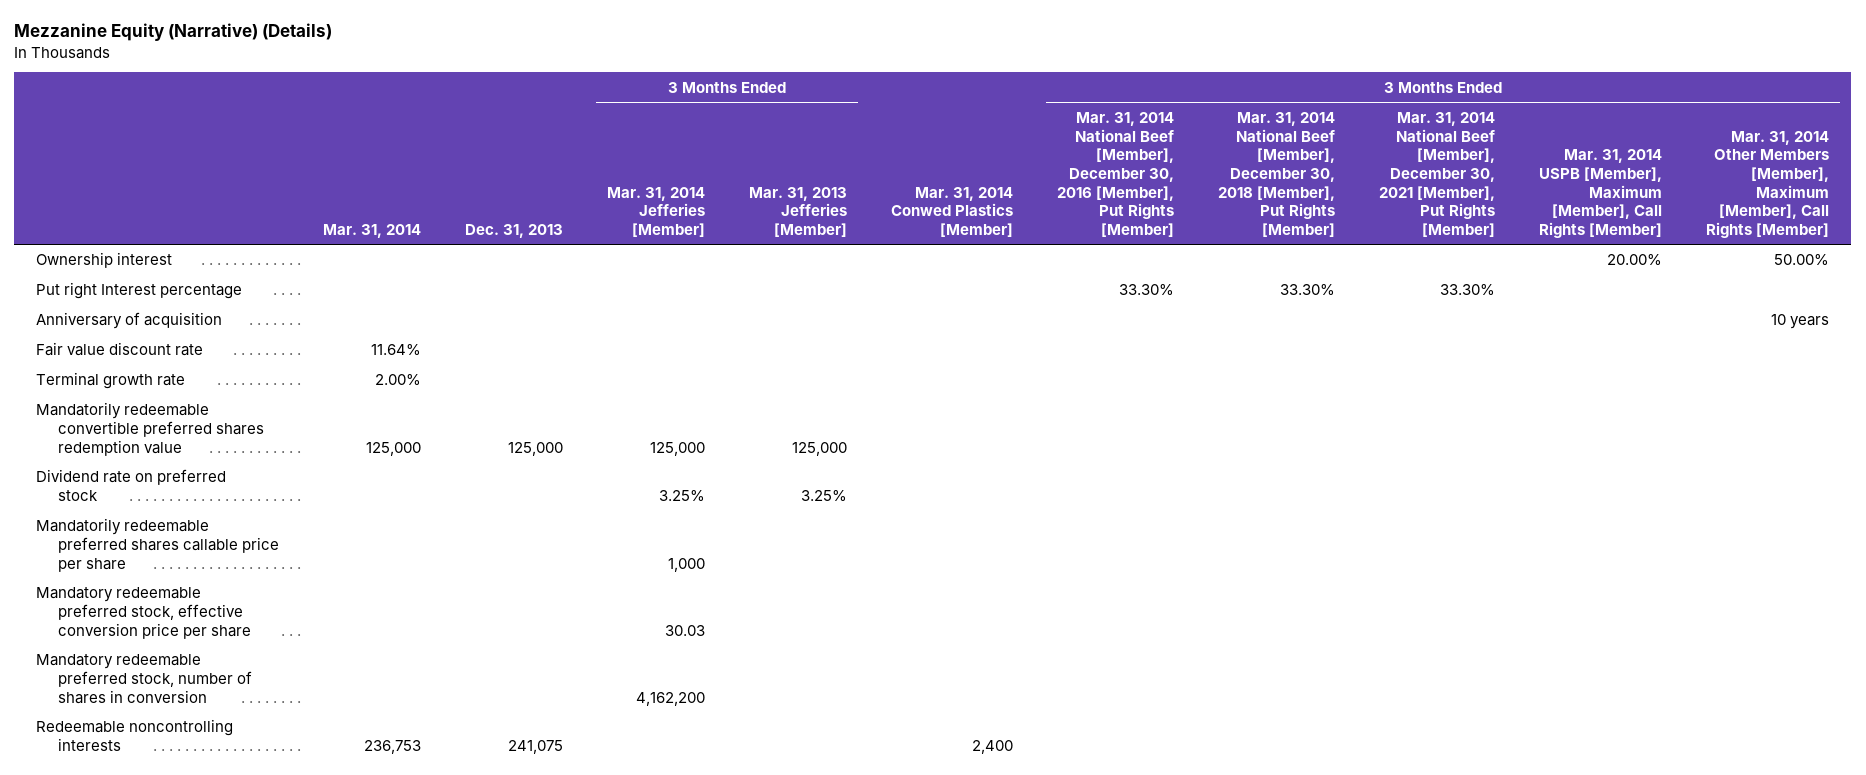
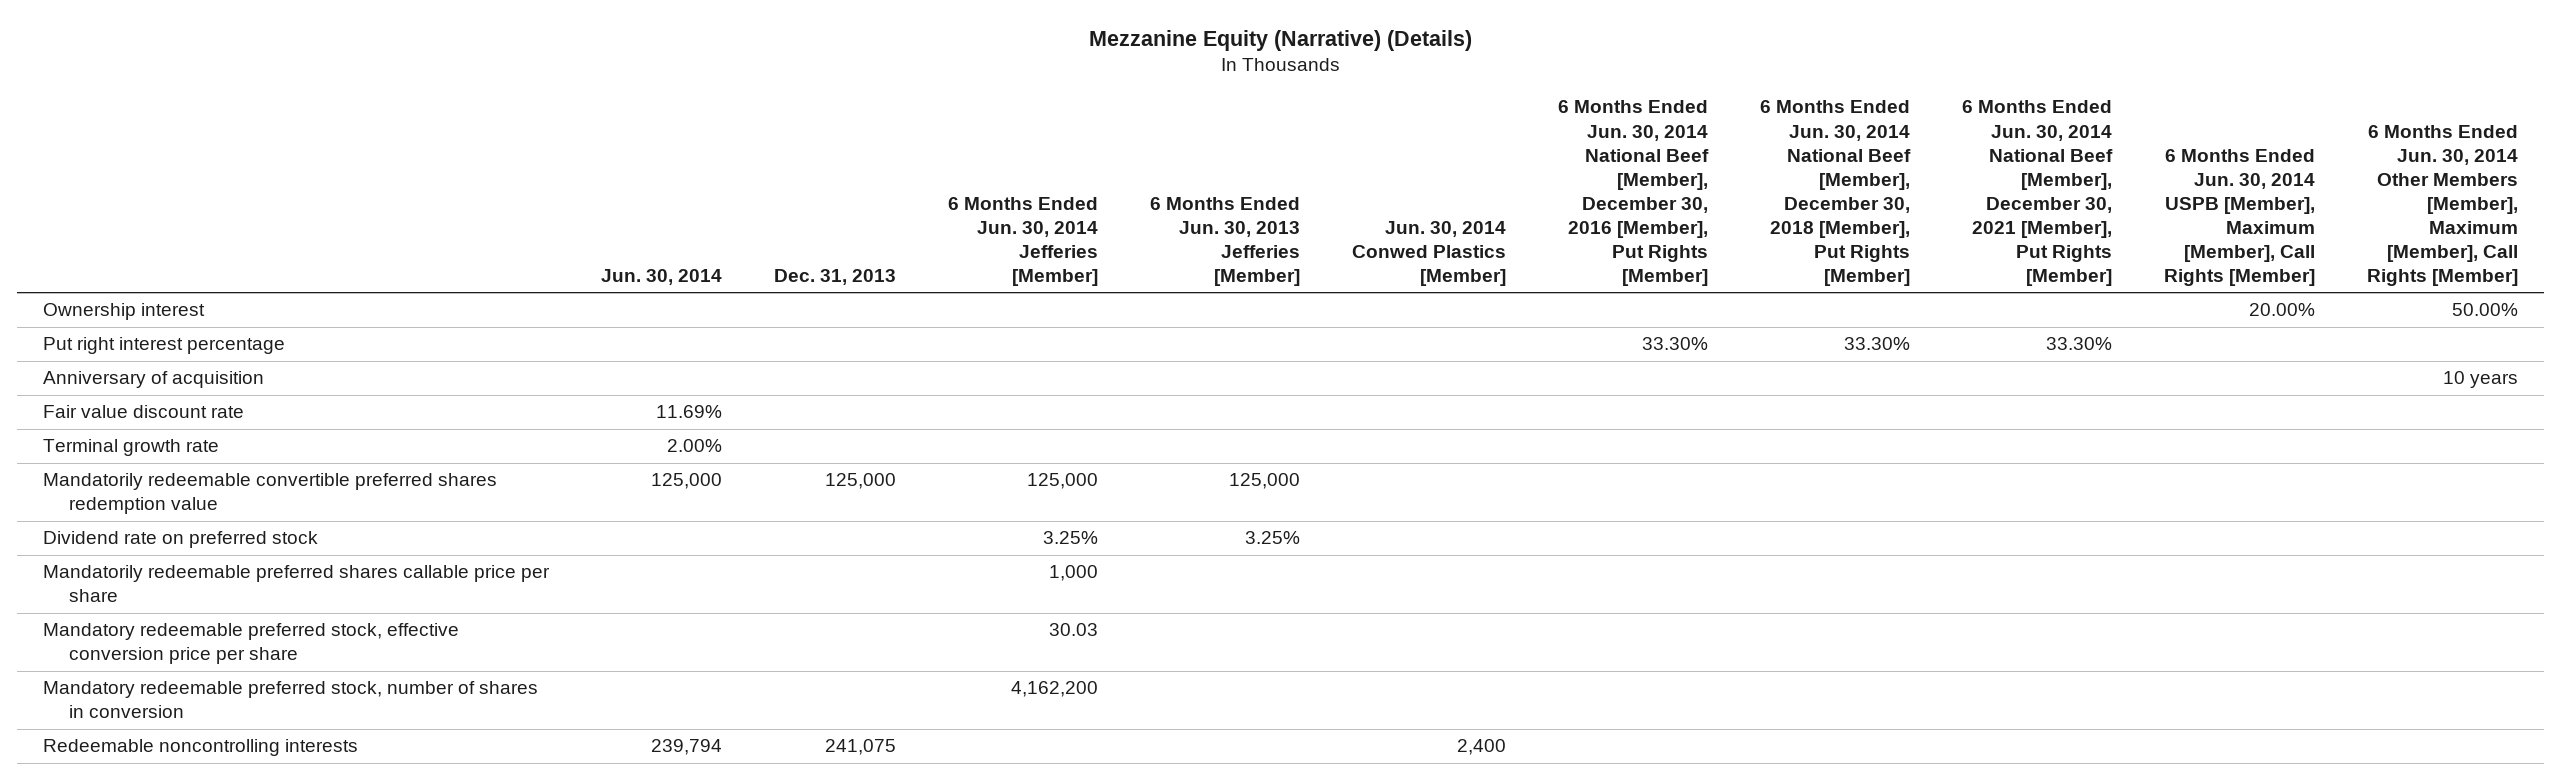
- | Mar. 31, 2014 | Dec. 31, 2013 | 3 Months Ended Mar. 31, 2014 Jefferies [Member] | 3 Months Ended Mar. 31, 2013 Jefferies [Member] | Mar. 31, 2014 Conwed Plastics [Member] | 3 Months Ended Mar. 31, 2014 National Beef [Member], December 30, 2016 [Member], Put Rights [Member] | 3 Months Ended Mar. 31, 2014 National Beef [Member], December 30, 2018 [Member], Put Rights [Member] | 3 Months Ended Mar. 31, 2014 National Beef [Member], December 30, 2021 [Member], Put Rights [Member] | 3 Months Ended Mar. 31, 2014 USPB [Member], Maximum [Member], Call Rights [Member] | 3 Months Ended Mar. 31, 2014 Other Members [Member], Maximum [Member], Call Rights [Member]
+ | Jun. 30, 2014 | Dec. 31, 2013 | 6 Months Ended Jun. 30, 2014 Jefferies [Member] | 6 Months Ended Jun. 30, 2013 Jefferies [Member] | Jun. 30, 2014 Conwed Plastics [Member] | 6 Months Ended Jun. 30, 2014 National Beef [Member], December 30, 2016 [Member], Put Rights [Member] | 6 Months Ended Jun. 30, 2014 National Beef [Member], December 30, 2018 [Member], Put Rights [Member] | 6 Months Ended Jun. 30, 2014 National Beef [Member], December 30, 2021 [Member], Put Rights [Member] | 6 Months Ended Jun. 30, 2014 USPB [Member], Maximum [Member], Call Rights [Member] | 6 Months Ended Jun. 30, 2014 Other Members [Member], Maximum [Member], Call Rights [Member]
- Put right Interest percentage | | | | | | 33.30% | 33.30% | 33.30% | |
+ Put right interest percentage | | | | | | 33.30% | 33.30% | 33.30% | |

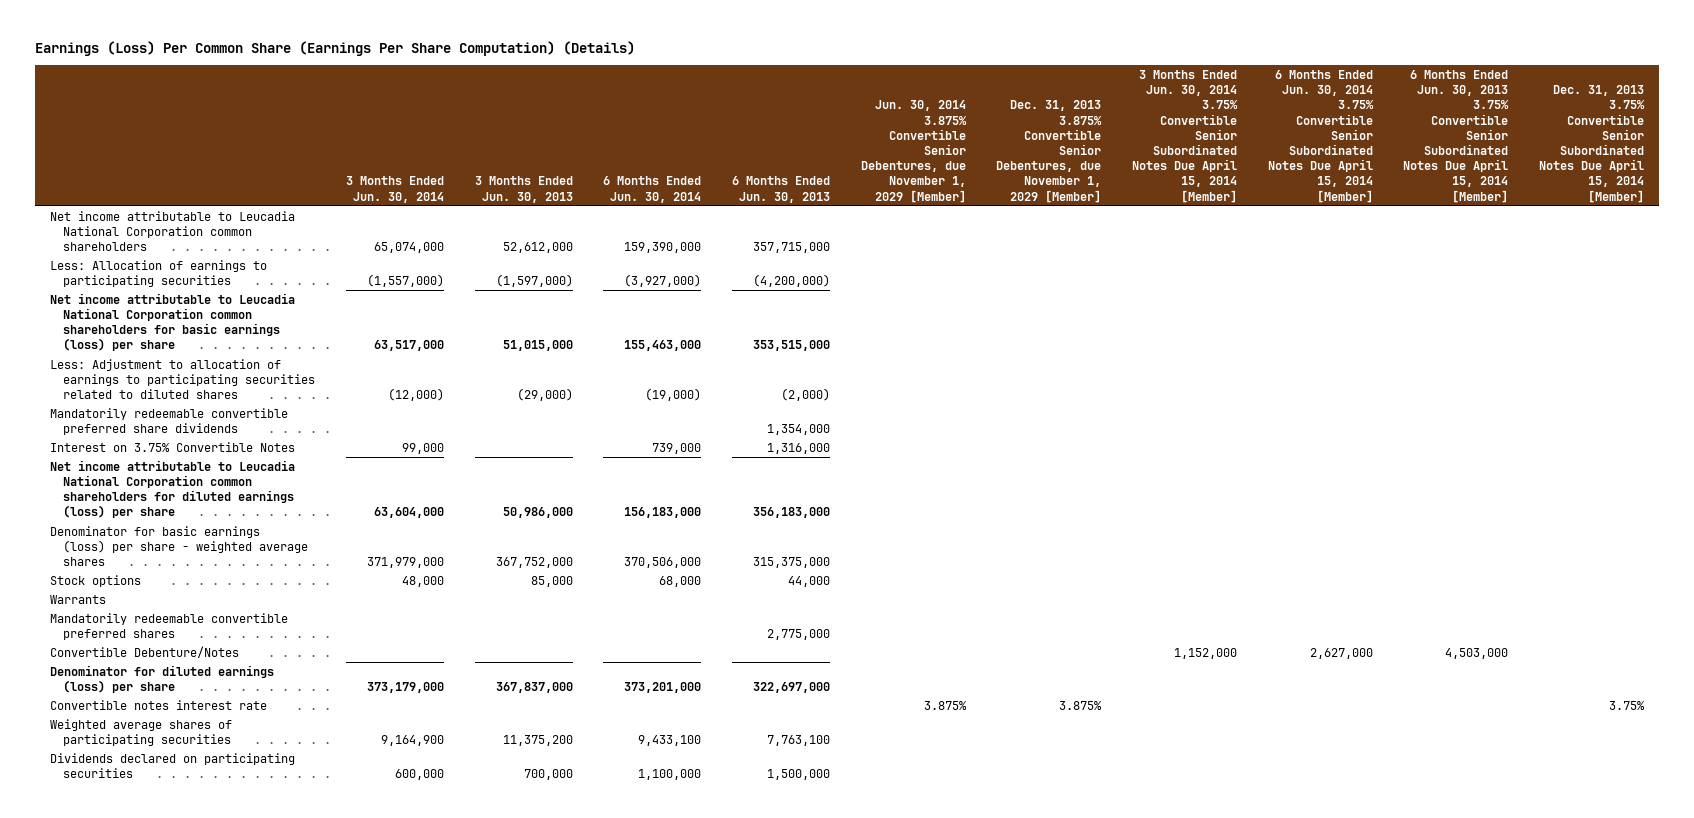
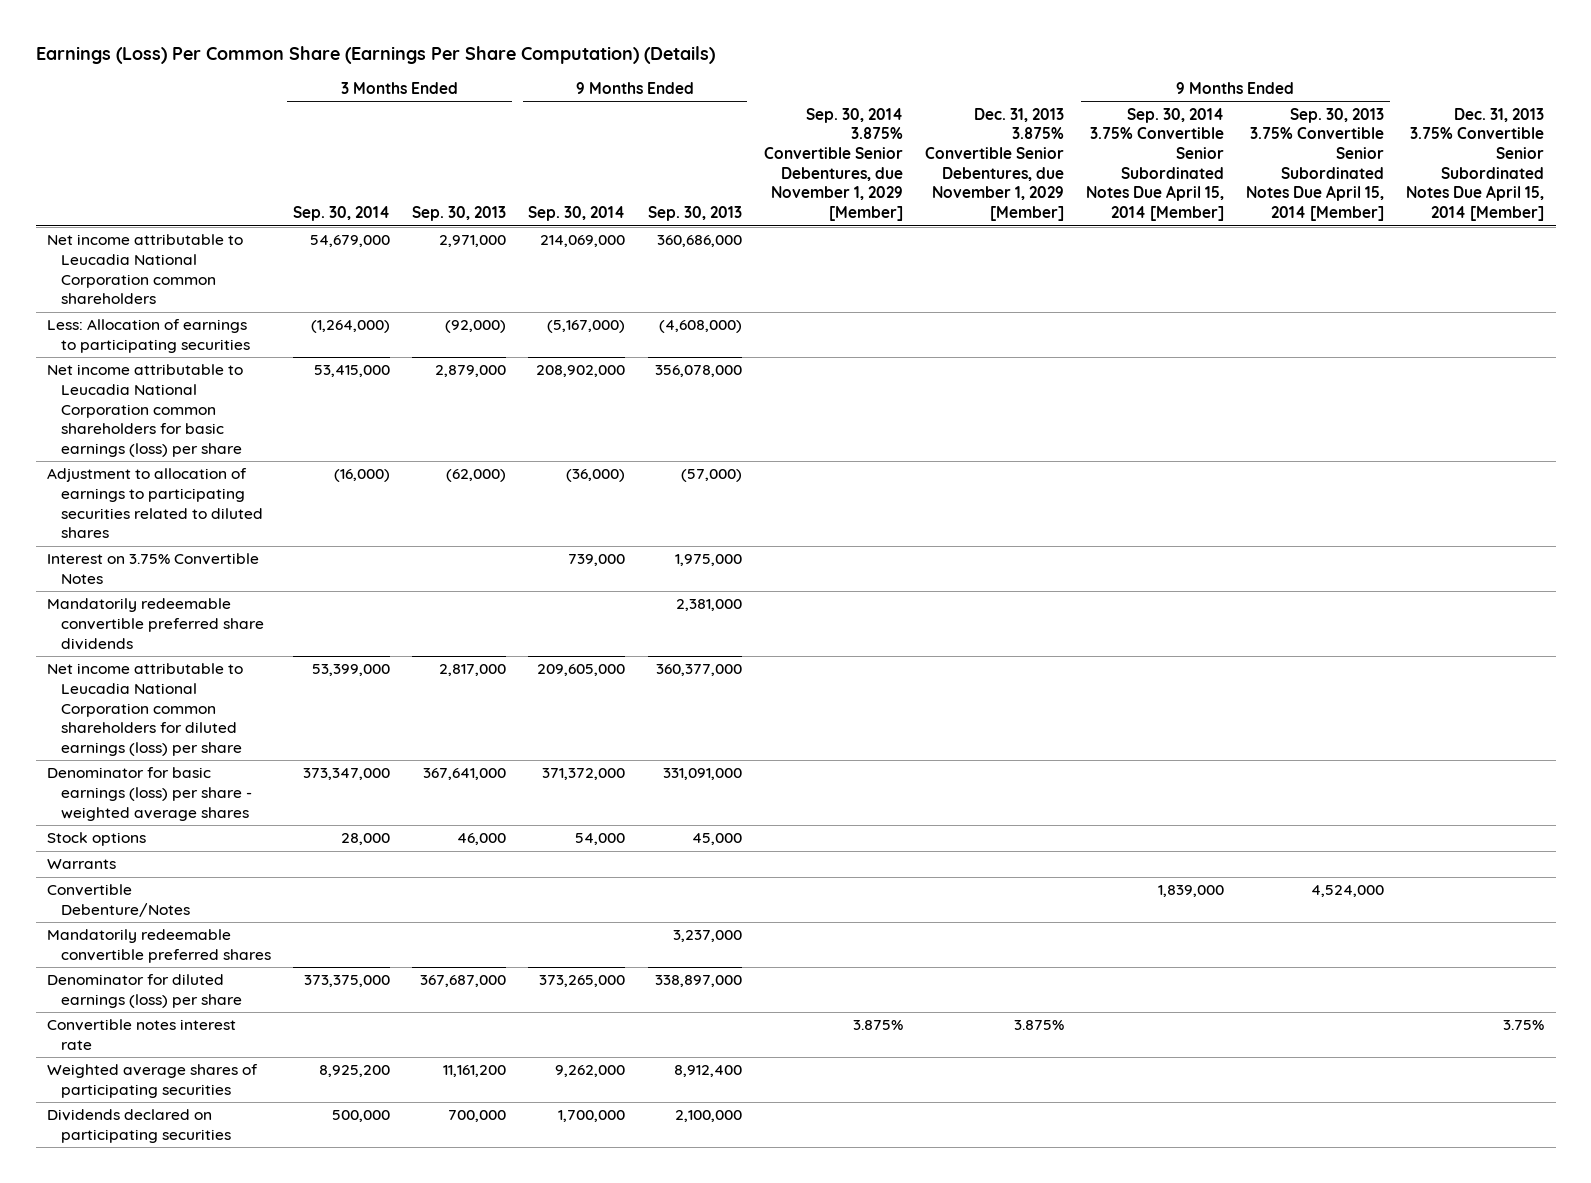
- | 3 Months Ended Jun. 30, 2014 | 3 Months Ended Jun. 30, 2013 | 6 Months Ended Jun. 30, 2014 | 6 Months Ended Jun. 30, 2013 | Jun. 30, 2014 3.875% Convertible Senior Debentures, due November 1, 2029 [Member] | Dec. 31, 2013 3.875% Convertible Senior Debentures, due November 1, 2029 [Member] | 3 Months Ended Jun. 30, 2014 3.75% Convertible Senior Subordinated Notes Due April 15, 2014 [Member] | 6 Months Ended Jun. 30, 2014 3.75% Convertible Senior Subordinated Notes Due April 15, 2014 [Member] | 6 Months Ended Jun. 30, 2013 3.75% Convertible Senior Subordinated Notes Due April 15, 2014 [Member] | Dec. 31, 2013 3.75% Convertible Senior Subordinated Notes Due April 15, 2014 [Member]
+ | 3 Months Ended Sep. 30, 2014 | 3 Months Ended Sep. 30, 2013 | 9 Months Ended Sep. 30, 2014 | 9 Months Ended Sep. 30, 2013 | Sep. 30, 2014 3.875% Convertible Senior Debentures, due November 1, 2029 [Member] | Dec. 31, 2013 3.875% Convertible Senior Debentures, due November 1, 2029 [Member] | 9 Months Ended Sep. 30, 2014 3.75% Convertible Senior Subordinated Notes Due April 15, 2014 [Member] | 9 Months Ended Sep. 30, 2013 3.75% Convertible Senior Subordinated Notes Due April 15, 2014 [Member] | Dec. 31, 2013 3.75% Convertible Senior Subordinated Notes Due April 15, 2014 [Member]
- Less: Adjustment to allocation of earnings to participating securities related to diluted shares | (12,000) | (29,000) | (19,000) | (2,000) | | | | | |
+ Adjustment to allocation of earnings to participating securities related to diluted shares | (16,000) | (62,000) | (36,000) | (57,000) | | | | |
moved down: Mandatorily redeemable convertible preferred share dividends | | | | 2,381,000 | | | | |
moved down: Mandatorily redeemable convertible preferred shares | | | | 3,237,000 | | | | |

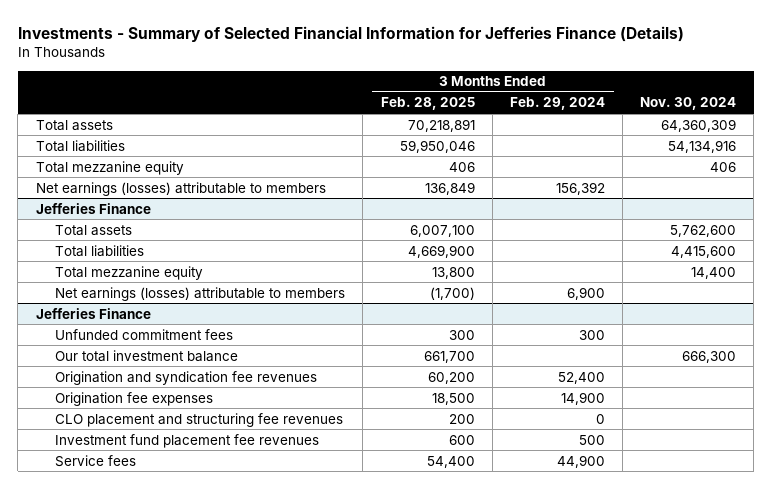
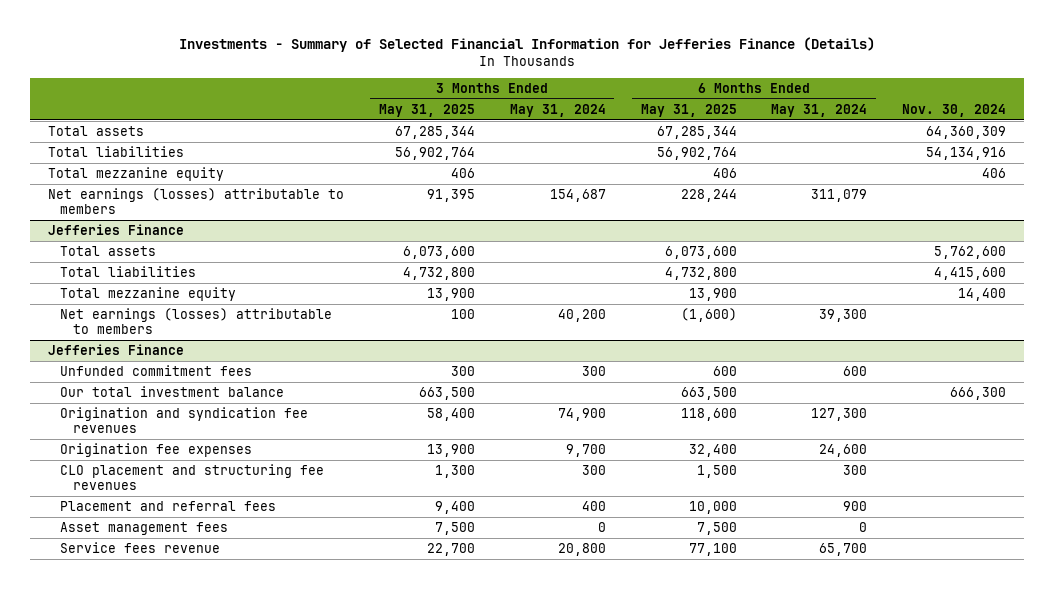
- | 3 Months Ended Feb. 28, 2025 | 3 Months Ended Feb. 29, 2024 | Nov. 30, 2024
+ | 3 Months Ended May 31, 2025 | 3 Months Ended May 31, 2024 | 6 Months Ended May 31, 2025 | 6 Months Ended May 31, 2024 | Nov. 30, 2024
@ Jefferies Finance
- Investment fund placement fee revenues | 600 | 500 |
- Service fees | 54,400 | 44,900 |
+ Placement and referral fees | 9,400 | 400 | 10,000 | 900 |
+ Asset management fees | 7,500 | 0 | 7,500 | 0 |
+ Service fees revenue | 22,700 | 20,800 | 77,100 | 65,700 |

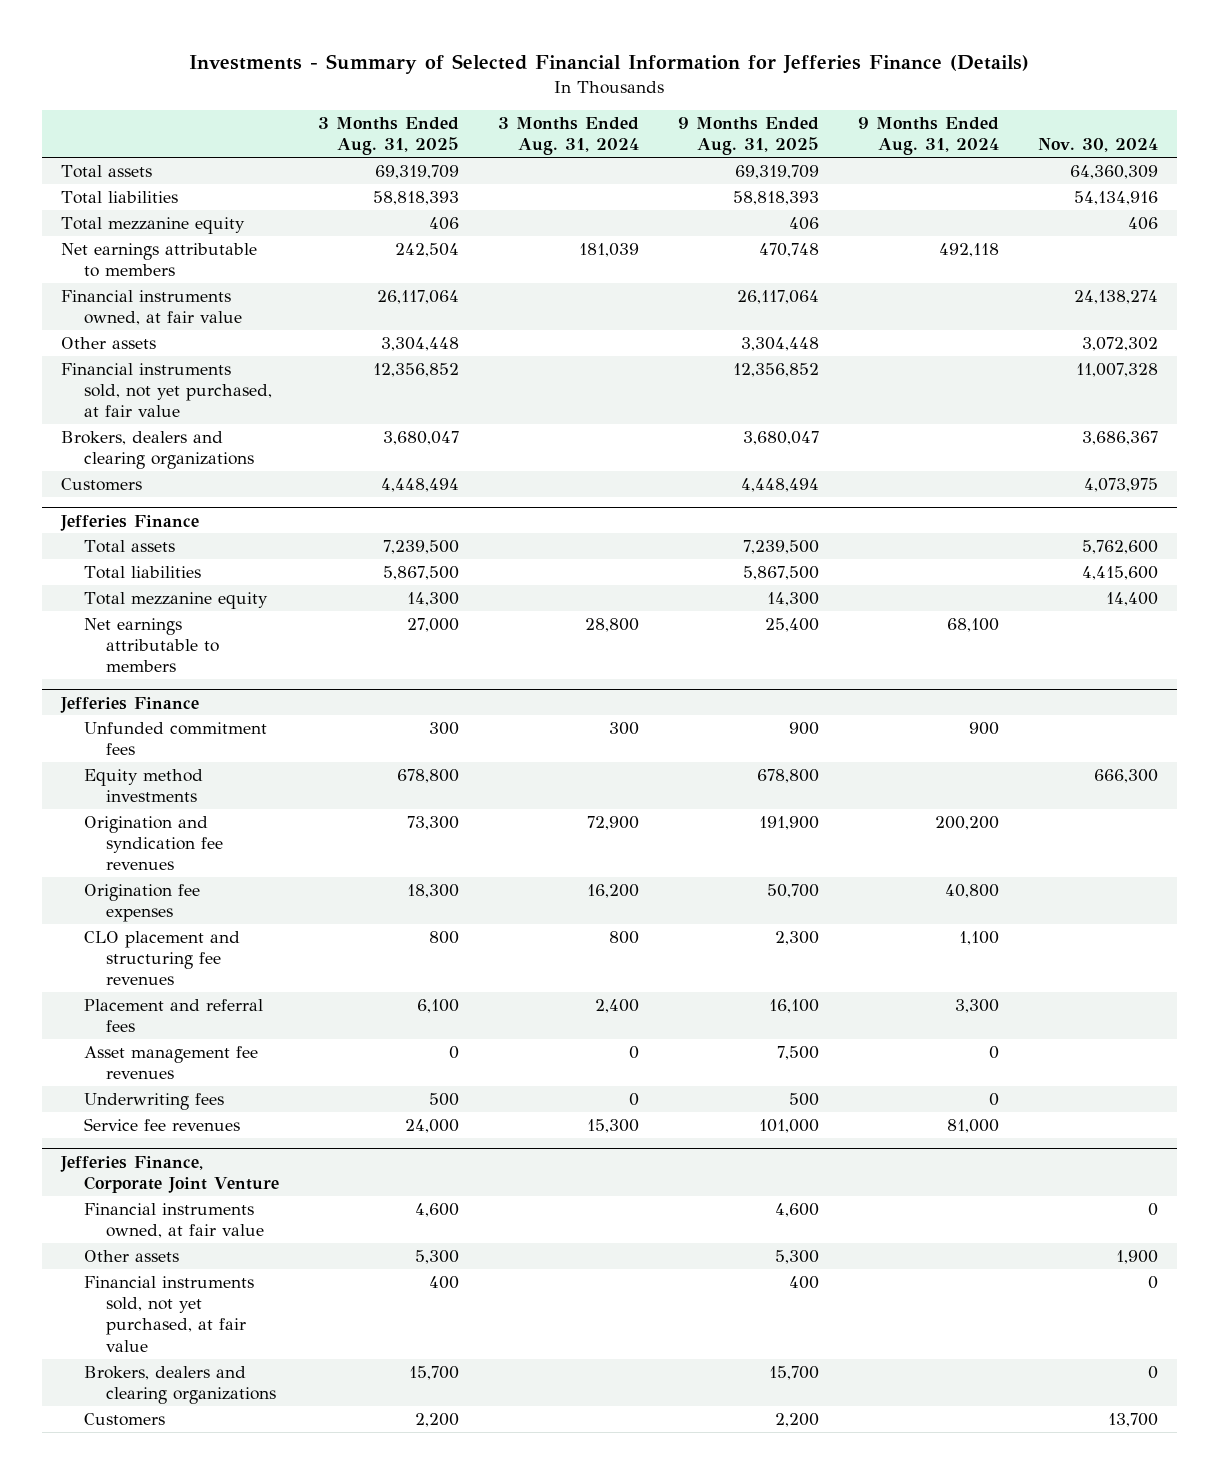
- | 3 Months Ended May 31, 2025 | 3 Months Ended May 31, 2024 | 6 Months Ended May 31, 2025 | 6 Months Ended May 31, 2024 | Nov. 30, 2024
+ | 3 Months Ended Aug. 31, 2025 | 3 Months Ended Aug. 31, 2024 | 9 Months Ended Aug. 31, 2025 | 9 Months Ended Aug. 31, 2024 | Nov. 30, 2024
- Net earnings (losses) attributable to members | 91,395 | 154,687 | 228,244 | 311,079 |
+ Net earnings attributable to members | 242,504 | 181,039 | 470,748 | 492,118 |
+ Financial instruments owned, at fair value | 26,117,064 | | 26,117,064 | | 24,138,274
+ Other assets | 3,304,448 | | 3,304,448 | | 3,072,302
+ Financial instruments sold, not yet purchased, at fair value | 12,356,852 | | 12,356,852 | | 11,007,328
+ Brokers, dealers and clearing organizations | 3,680,047 | | 3,680,047 | | 3,686,367
+ Customers | 4,448,494 | | 4,448,494 | | 4,073,975
@ Jefferies Finance
- Net earnings (losses) attributable to members | 100 | 40,200 | (1,600) | 39,300 |
+ Net earnings attributable to members | 27,000 | 28,800 | 25,400 | 68,100 |
- Our total investment balance | 663,500 | | 663,500 | | 666,300
+ Equity method investments | 678,800 | | 678,800 | | 666,300
- Asset management fees | 7,500 | 0 | 7,500 | 0 |
- Service fees revenue | 22,700 | 20,800 | 77,100 | 65,700 |
+ Asset management fee revenues | 0 | 0 | 7,500 | 0 |
+ Underwriting fees | 500 | 0 | 500 | 0 |
+ Service fee revenues | 24,000 | 15,300 | 101,000 | 81,000 |
+ Jefferies Finance, Corporate Joint Venture
+ Financial instruments owned, at fair value | 4,600 | | 4,600 | | 0
+ Other assets | 5,300 | | 5,300 | | 1,900
+ Financial instruments sold, not yet purchased, at fair value | 400 | | 400 | | 0
+ Brokers, dealers and clearing organizations | 15,700 | | 15,700 | | 0
+ Customers | 2,200 | | 2,200 | | 13,700

